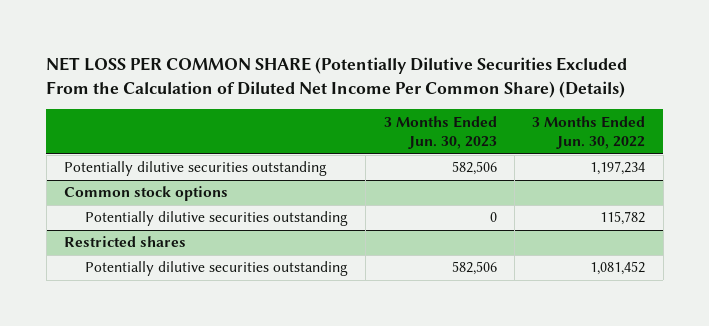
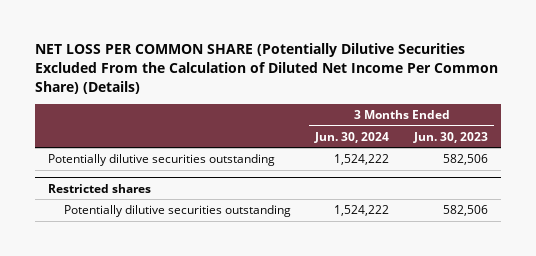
- | 3 Months Ended Jun. 30, 2023 | 3 Months Ended Jun. 30, 2022
+ | 3 Months Ended Jun. 30, 2024 | 3 Months Ended Jun. 30, 2023
- Common stock options
- Potentially dilutive securities outstanding | 0 | 115,782

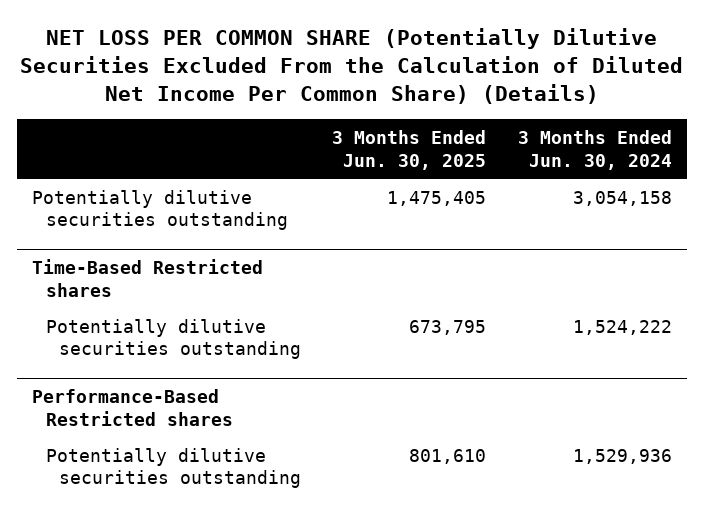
- | 3 Months Ended Jun. 30, 2024 | 3 Months Ended Jun. 30, 2023
+ | 3 Months Ended Jun. 30, 2025 | 3 Months Ended Jun. 30, 2024
- Potentially dilutive securities outstanding | 1,524,222 | 582,506
- Restricted shares
+ Potentially dilutive securities outstanding | 1,475,405 | 3,054,158
+ Time-Based Restricted shares
+ Performance-Based Restricted shares
+ Potentially dilutive securities outstanding | 801,610 | 1,529,936

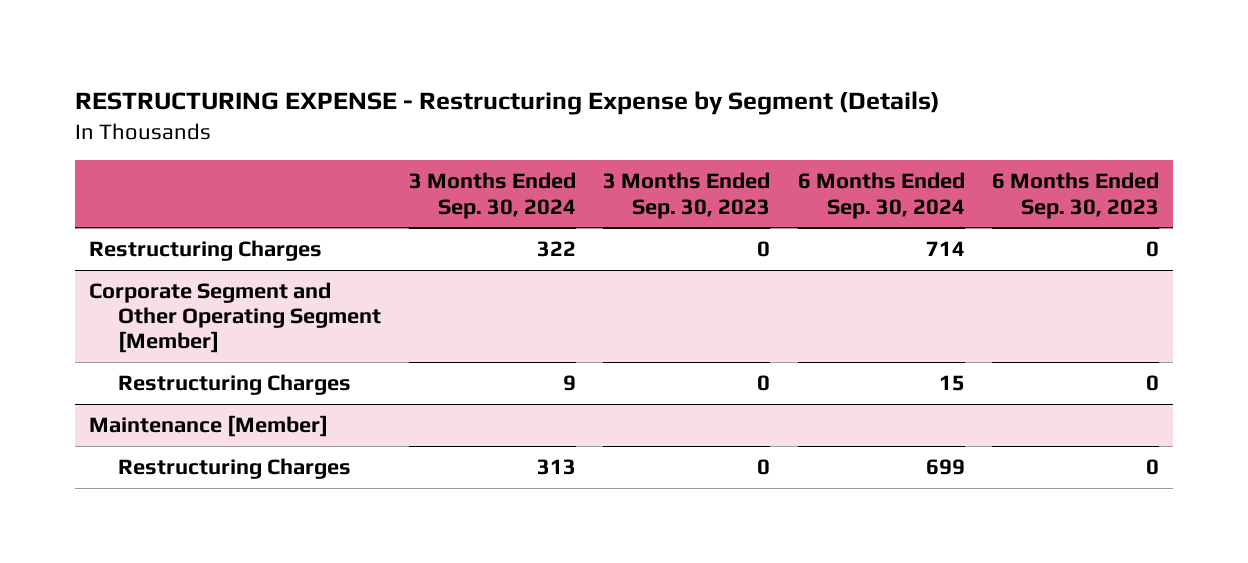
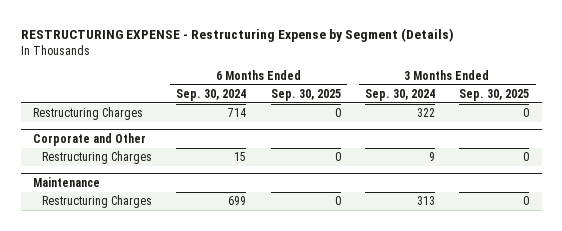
- | 3 Months Ended Sep. 30, 2024 | 3 Months Ended Sep. 30, 2023 | 6 Months Ended Sep. 30, 2024 | 6 Months Ended Sep. 30, 2023
+ | 6 Months Ended Sep. 30, 2024 | 6 Months Ended Sep. 30, 2025 | 3 Months Ended Sep. 30, 2024 | 3 Months Ended Sep. 30, 2025
- Corporate Segment and Other Operating Segment [Member]
+ Corporate and Other
- Maintenance [Member]
+ Maintenance

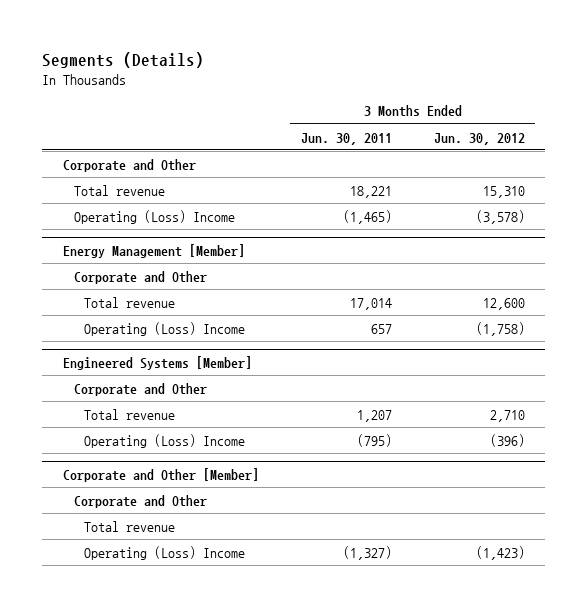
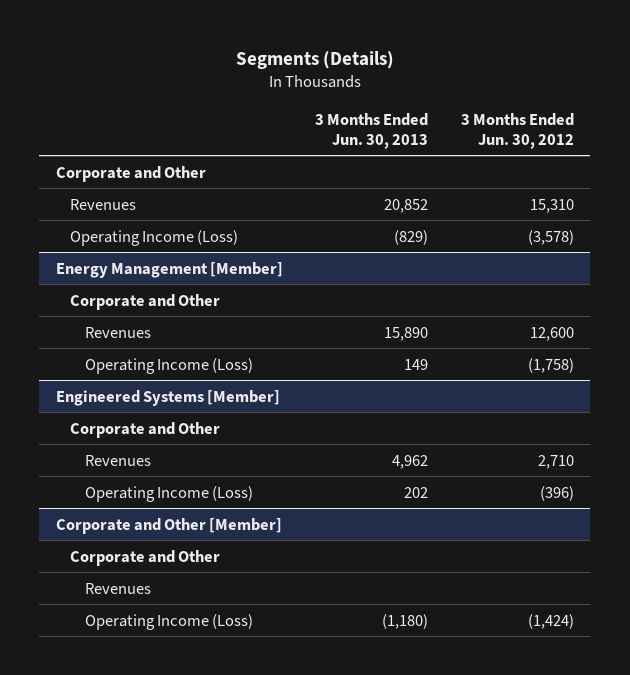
- | 3 Months Ended Jun. 30, 2011 | 3 Months Ended Jun. 30, 2012
+ | 3 Months Ended Jun. 30, 2013 | 3 Months Ended Jun. 30, 2012
- Total revenue | 18,221 | 15,310
- Operating (Loss) Income | (1,465) | (3,578)
+ Revenues | 20,852 | 15,310
+ Operating Income (Loss) | (829) | (3,578)
@ Energy Management [Member]
- Total revenue | 17,014 | 12,600
- Operating (Loss) Income | 657 | (1,758)
+ Revenues | 15,890 | 12,600
+ Operating Income (Loss) | 149 | (1,758)
@ Engineered Systems [Member]
- Total revenue | 1,207 | 2,710
- Operating (Loss) Income | (795) | (396)
+ Revenues | 4,962 | 2,710
+ Operating Income (Loss) | 202 | (396)
@ Corporate and Other [Member]
- Total revenue
- Operating (Loss) Income | (1,327) | (1,423)
+ Revenues
+ Operating Income (Loss) | (1,180) | (1,424)

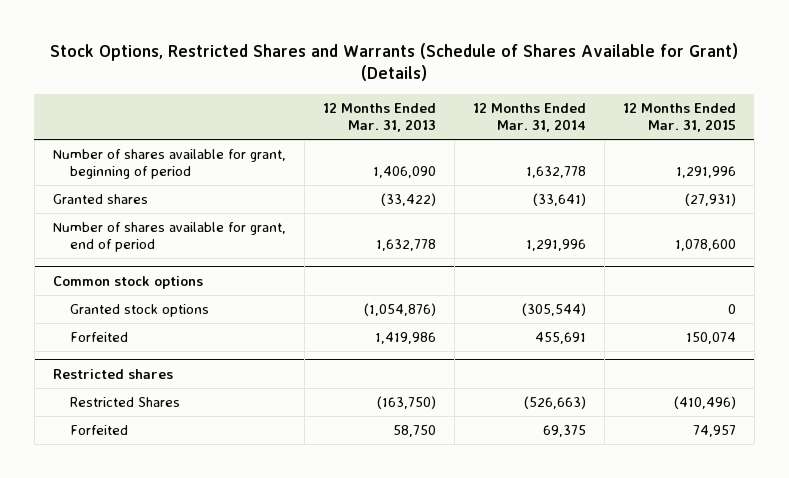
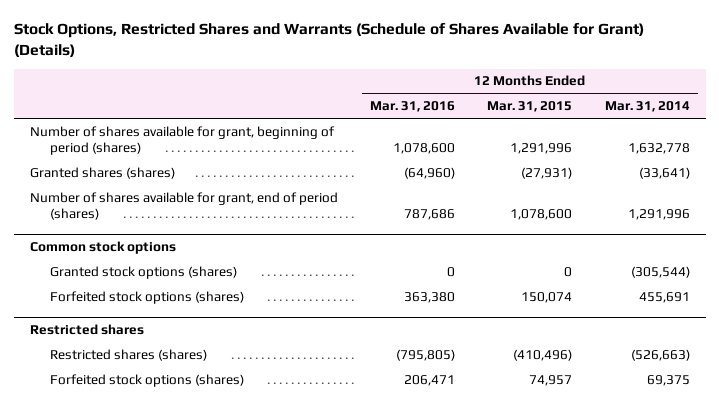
- | 12 Months Ended Mar. 31, 2013 | 12 Months Ended Mar. 31, 2014 | 12 Months Ended Mar. 31, 2015
+ | 12 Months Ended Mar. 31, 2016 | 12 Months Ended Mar. 31, 2015 | 12 Months Ended Mar. 31, 2014
- Number of shares available for grant, beginning of period | 1,406,090 | 1,632,778 | 1,291,996
- Granted shares | (33,422) | (33,641) | (27,931)
- Number of shares available for grant, end of period | 1,632,778 | 1,291,996 | 1,078,600
+ Number of shares available for grant, beginning of period (shares) | 1,078,600 | 1,291,996 | 1,632,778
+ Granted shares (shares) | (64,960) | (27,931) | (33,641)
+ Number of shares available for grant, end of period (shares) | 787,686 | 1,078,600 | 1,291,996
@ Common stock options
- Granted stock options | (1,054,876) | (305,544) | 0
- Forfeited | 1,419,986 | 455,691 | 150,074
+ Granted stock options (shares) | 0 | 0 | (305,544)
+ Forfeited stock options (shares) | 363,380 | 150,074 | 455,691
@ Restricted shares
- Restricted Shares | (163,750) | (526,663) | (410,496)
- Forfeited | 58,750 | 69,375 | 74,957
+ Restricted shares (shares) | (795,805) | (410,496) | (526,663)
+ Forfeited stock options (shares) | 206,471 | 74,957 | 69,375

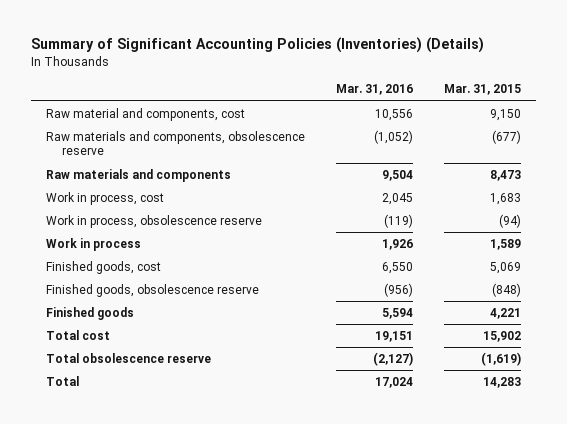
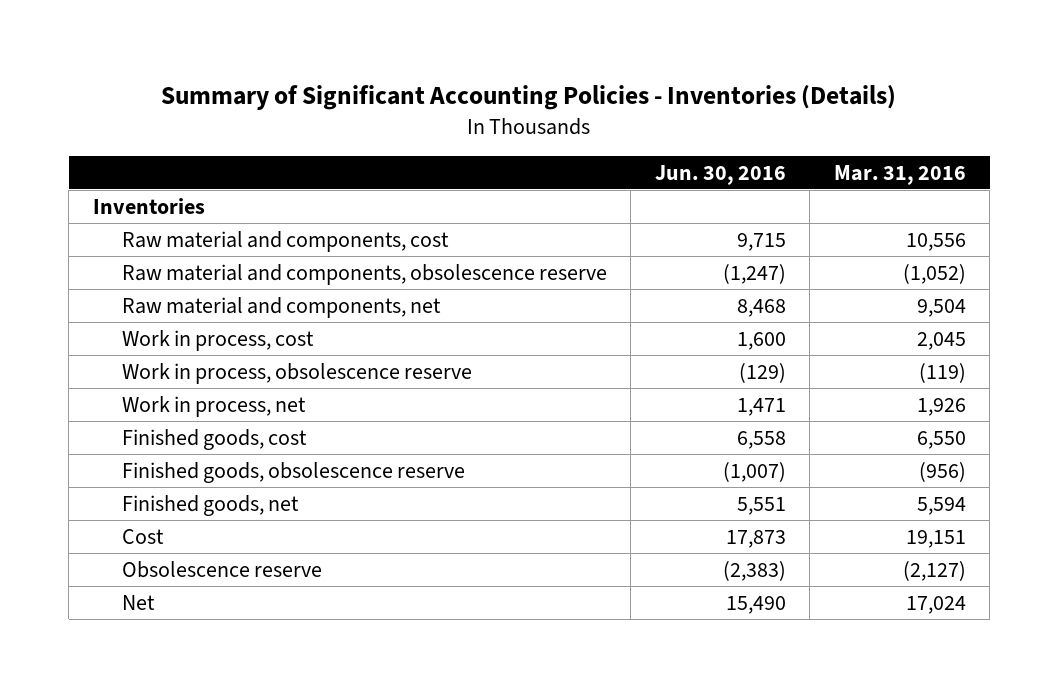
- Summary of Significant Accounting Policies (Inventories) (Details)
+ Summary of Significant Accounting Policies - Inventories (Details)
- | Mar. 31, 2016 | Mar. 31, 2015
+ | Jun. 30, 2016 | Mar. 31, 2016
+ Inventories
- Raw materials and components, obsolescence reserve | (1,052) | (677)
- Raw materials and components | 9,504 | 8,473
+ Raw material and components, obsolescence reserve | (1,247) | (1,052)
+ Raw material and components, net | 8,468 | 9,504
- Work in process | 1,926 | 1,589
+ Work in process, net | 1,471 | 1,926
- Finished goods | 5,594 | 4,221
- Total cost | 19,151 | 15,902
- Total obsolescence reserve | (2,127) | (1,619)
- Total | 17,024 | 14,283
+ Finished goods, net | 5,551 | 5,594
+ Cost | 17,873 | 19,151
+ Obsolescence reserve | (2,383) | (2,127)
+ Net | 15,490 | 17,024

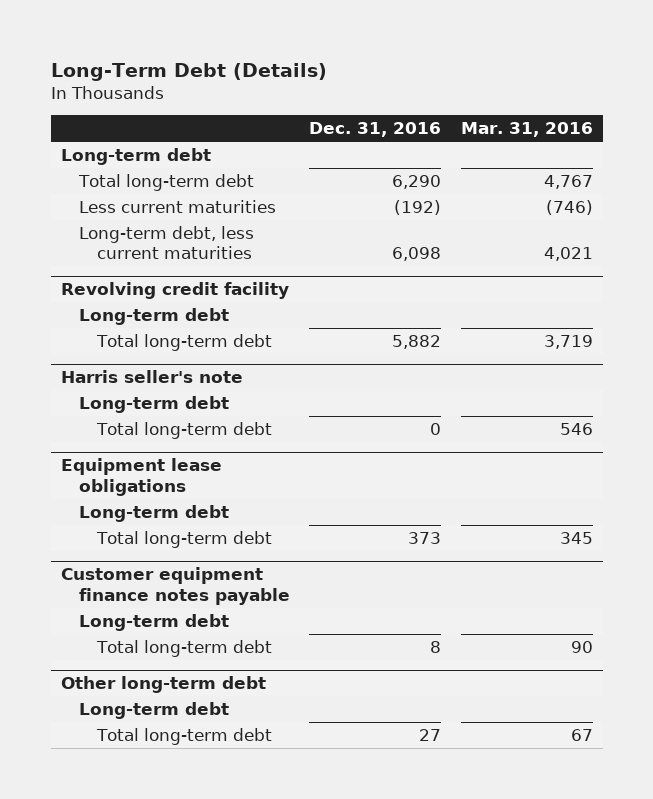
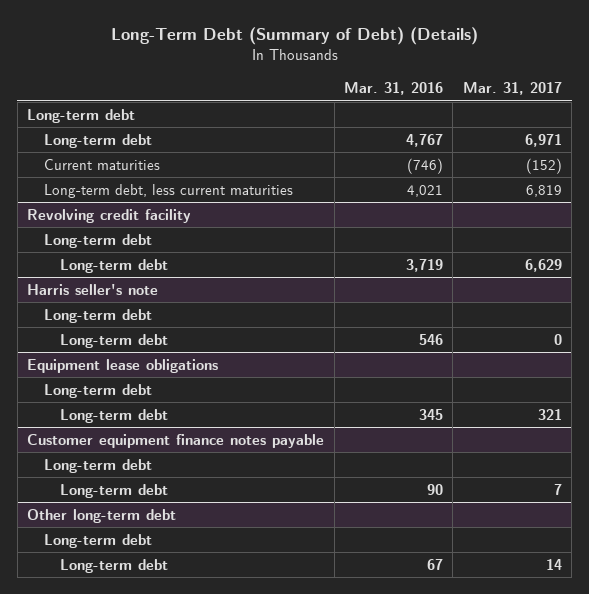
- Long-Term Debt (Details)
+ Long-Term Debt (Summary of Debt) (Details)
- | Dec. 31, 2016 | Mar. 31, 2016
+ | Mar. 31, 2016 | Mar. 31, 2017
- Total long-term debt | 6,290 | 4,767
- Less current maturities | (192) | (746)
+ Long-term debt | 4,767 | 6,971
+ Current maturities | (746) | (152)
@ Revolving credit facility
- Total long-term debt | 5,882 | 3,719
+ Long-term debt | 3,719 | 6,629
@ Harris seller's note
- Total long-term debt | 0 | 546
+ Long-term debt | 546 | 0
@ Equipment lease obligations
- Total long-term debt | 373 | 345
+ Long-term debt | 345 | 321
@ Customer equipment finance notes payable
- Total long-term debt | 8 | 90
+ Long-term debt | 90 | 7
@ Other long-term debt
- Total long-term debt | 27 | 67
+ Long-term debt | 67 | 14

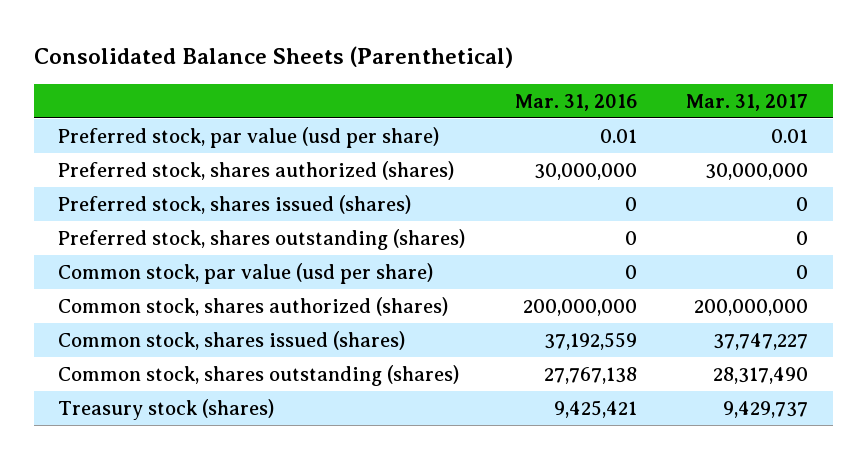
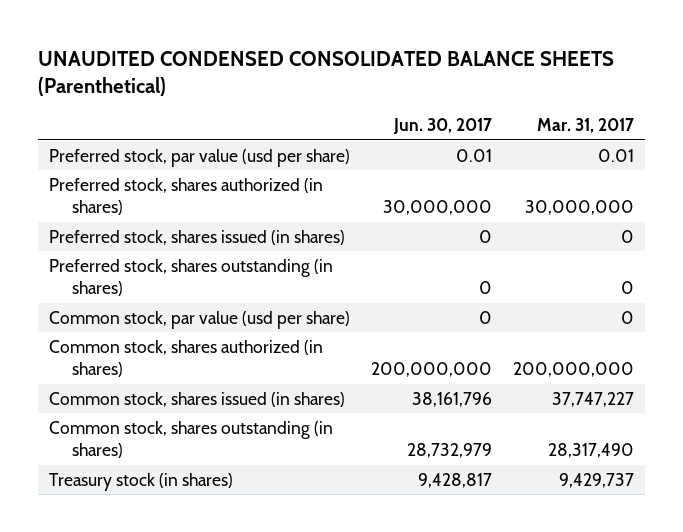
- Consolidated Balance Sheets (Parenthetical)
+ UNAUDITED CONDENSED CONSOLIDATED BALANCE SHEETS (Parenthetical)
- | Mar. 31, 2016 | Mar. 31, 2017
+ | Jun. 30, 2017 | Mar. 31, 2017
- Preferred stock, shares authorized (shares) | 30,000,000 | 30,000,000
- Preferred stock, shares issued (shares) | 0 | 0
- Preferred stock, shares outstanding (shares) | 0 | 0
+ Preferred stock, shares authorized (in shares) | 30,000,000 | 30,000,000
+ Preferred stock, shares issued (in shares) | 0 | 0
+ Preferred stock, shares outstanding (in shares) | 0 | 0
- Common stock, shares authorized (shares) | 200,000,000 | 200,000,000
- Common stock, shares issued (shares) | 37,192,559 | 37,747,227
- Common stock, shares outstanding (shares) | 27,767,138 | 28,317,490
- Treasury stock (shares) | 9,425,421 | 9,429,737
+ Common stock, shares authorized (in shares) | 200,000,000 | 200,000,000
+ Common stock, shares issued (in shares) | 38,161,796 | 37,747,227
+ Common stock, shares outstanding (in shares) | 28,732,979 | 28,317,490
+ Treasury stock (in shares) | 9,428,817 | 9,429,737

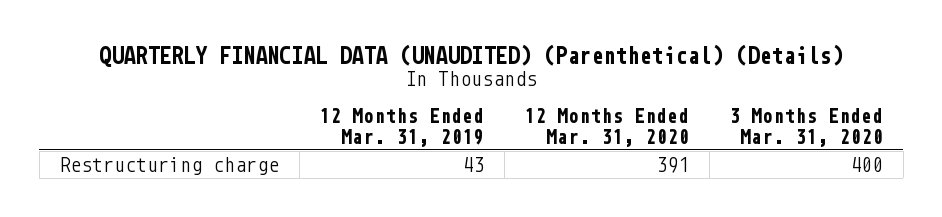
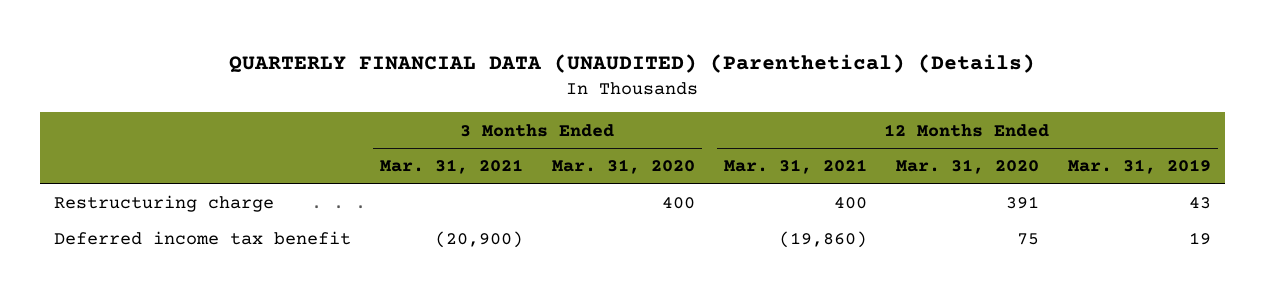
- | 12 Months Ended Mar. 31, 2019 | 12 Months Ended Mar. 31, 2020 | 3 Months Ended Mar. 31, 2020
+ | 3 Months Ended Mar. 31, 2021 | 3 Months Ended Mar. 31, 2020 | 12 Months Ended Mar. 31, 2021 | 12 Months Ended Mar. 31, 2020 | 12 Months Ended Mar. 31, 2019
+ Deferred income tax benefit | (20,900) | | (19,860) | 75 | 19

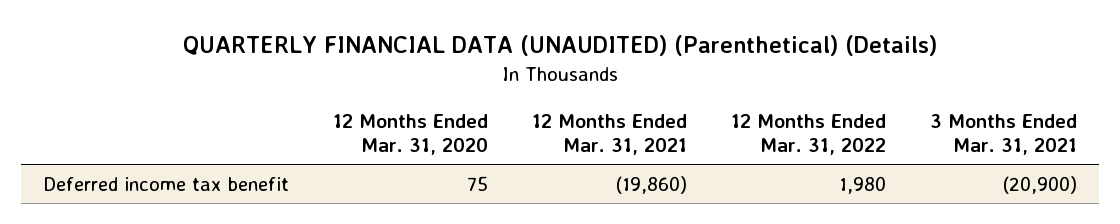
- | 3 Months Ended Mar. 31, 2021 | 3 Months Ended Mar. 31, 2020 | 12 Months Ended Mar. 31, 2021 | 12 Months Ended Mar. 31, 2020 | 12 Months Ended Mar. 31, 2019
+ | 12 Months Ended Mar. 31, 2020 | 12 Months Ended Mar. 31, 2021 | 12 Months Ended Mar. 31, 2022 | 3 Months Ended Mar. 31, 2021
- Restructuring charge | | 400 | 400 | 391 | 43

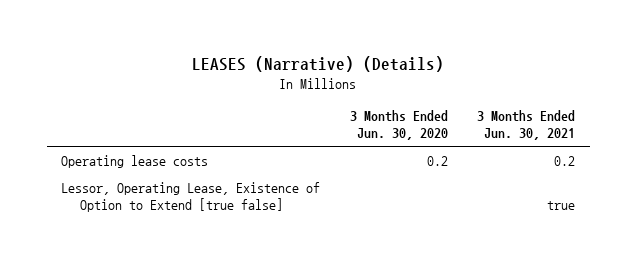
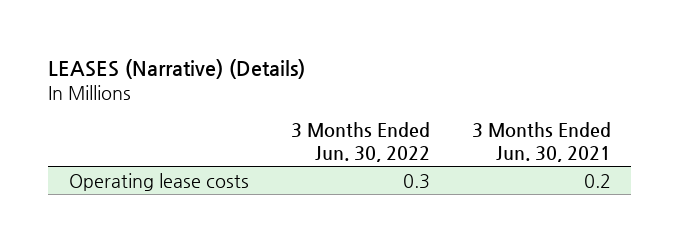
- | 3 Months Ended Jun. 30, 2020 | 3 Months Ended Jun. 30, 2021
+ | 3 Months Ended Jun. 30, 2022 | 3 Months Ended Jun. 30, 2021
- Lessor, Operating Lease, Existence of Option to Extend [true false] | | true

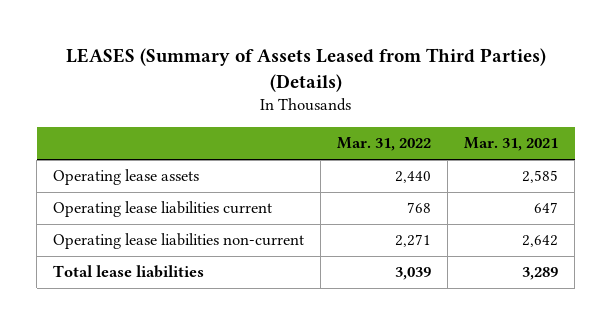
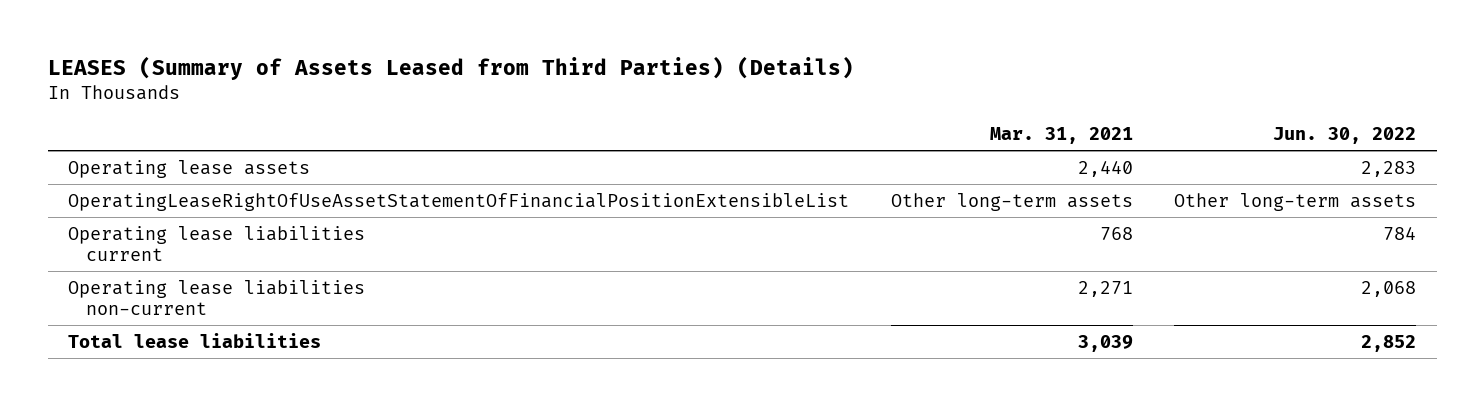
- | Mar. 31, 2022 | Mar. 31, 2021
+ | Mar. 31, 2021 | Jun. 30, 2022
- Operating lease assets | 2,440 | 2,585
- Operating lease liabilities current | 768 | 647
- Operating lease liabilities non-current | 2,271 | 2,642
- Total lease liabilities | 3,039 | 3,289
+ Operating lease assets | 2,440 | 2,283
+ OperatingLeaseRightOfUseAssetStatementOfFinancialPositionExtensibleList | Other long-term assets | Other long-term assets
+ Operating lease liabilities current | 768 | 784
+ Operating lease liabilities non-current | 2,271 | 2,068
+ Total lease liabilities | 3,039 | 2,852

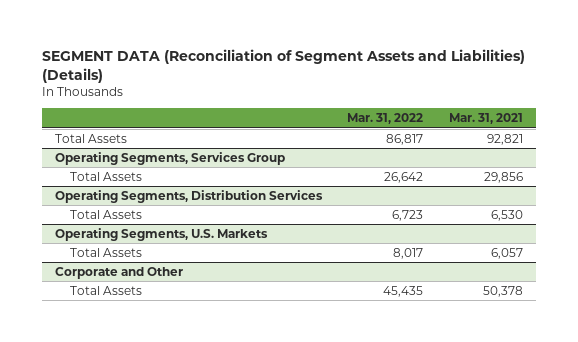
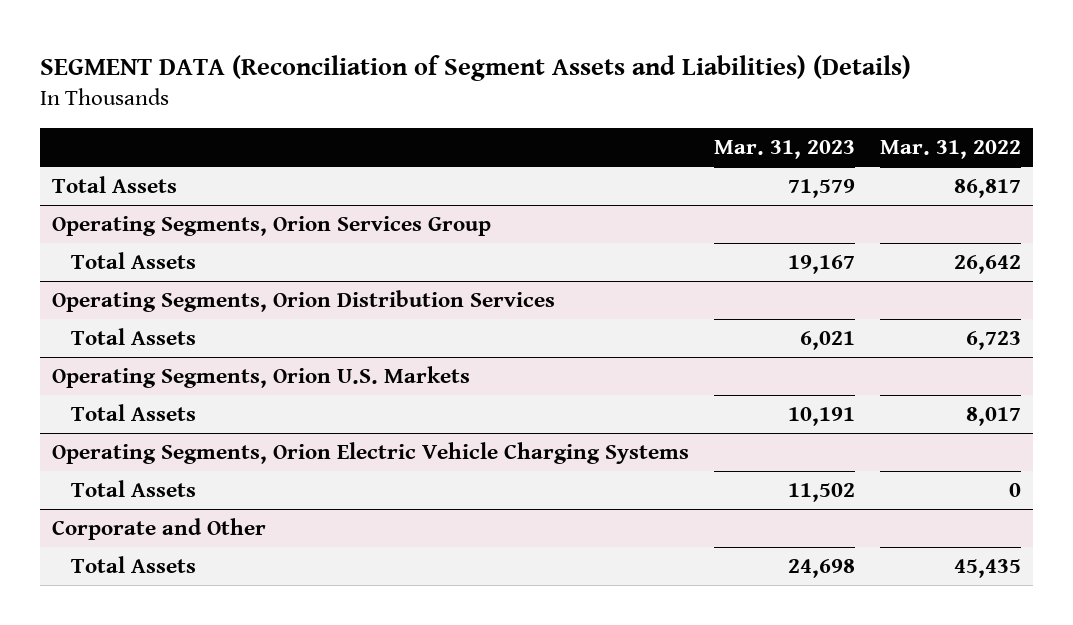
- | Mar. 31, 2022 | Mar. 31, 2021
+ | Mar. 31, 2023 | Mar. 31, 2022
- Operating Segments, Services Group
+ Operating Segments, Orion Services Group
- Operating Segments, Distribution Services
+ Operating Segments, Orion Distribution Services
- Operating Segments, U.S. Markets
+ Operating Segments, Orion U.S. Markets
+ Operating Segments, Orion Electric Vehicle Charging Systems
+ Total Assets | 11,502 | 0

